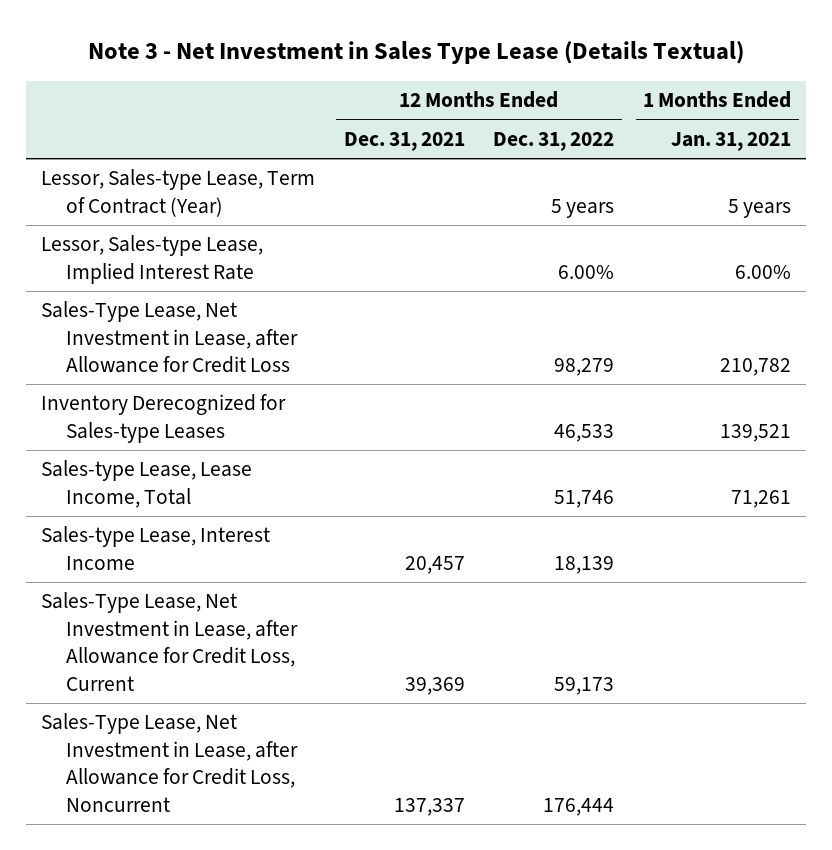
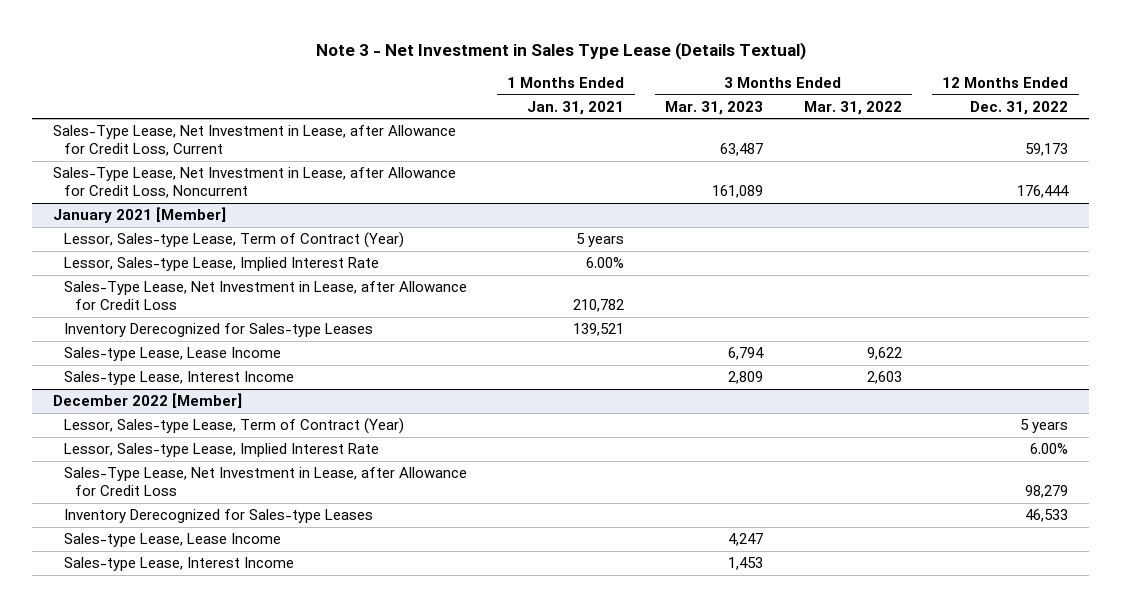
- | 12 Months Ended Dec. 31, 2021 | 12 Months Ended Dec. 31, 2022 | 1 Months Ended Jan. 31, 2021
+ | 1 Months Ended Jan. 31, 2021 | 3 Months Ended Mar. 31, 2023 | 3 Months Ended Mar. 31, 2022 | 12 Months Ended Dec. 31, 2022
- Lessor, Sales-type Lease, Term of Contract (Year) | | 5 years | 5 years
- Lessor, Sales-type Lease, Implied Interest Rate | | 6.00% | 6.00%
- Sales-Type Lease, Net Investment in Lease, after Allowance for Credit Loss | | 98,279 | 210,782
- Inventory Derecognized for Sales-type Leases | | 46,533 | 139,521
- Sales-type Lease, Lease Income, Total | | 51,746 | 71,261
- Sales-type Lease, Interest Income | 20,457 | 18,139 |
+ January 2021 [Member]
+ Lessor, Sales-type Lease, Term of Contract (Year) | 5 years | | |
+ Lessor, Sales-type Lease, Implied Interest Rate | 6.00% | | |
+ Sales-Type Lease, Net Investment in Lease, after Allowance for Credit Loss | 210,782 | | |
+ Inventory Derecognized for Sales-type Leases | 139,521 | | |
+ Sales-type Lease, Lease Income | | 6,794 | 9,622 |
+ Sales-type Lease, Interest Income | | 2,809 | 2,603 |
+ December 2022 [Member]
+ Lessor, Sales-type Lease, Term of Contract (Year) | | | | 5 years
+ Lessor, Sales-type Lease, Implied Interest Rate | | | | 6.00%
+ Sales-Type Lease, Net Investment in Lease, after Allowance for Credit Loss | | | | 98,279
+ Inventory Derecognized for Sales-type Leases | | | | 46,533
+ Sales-type Lease, Lease Income | | 4,247 | |
+ Sales-type Lease, Interest Income | | 1,453 | |

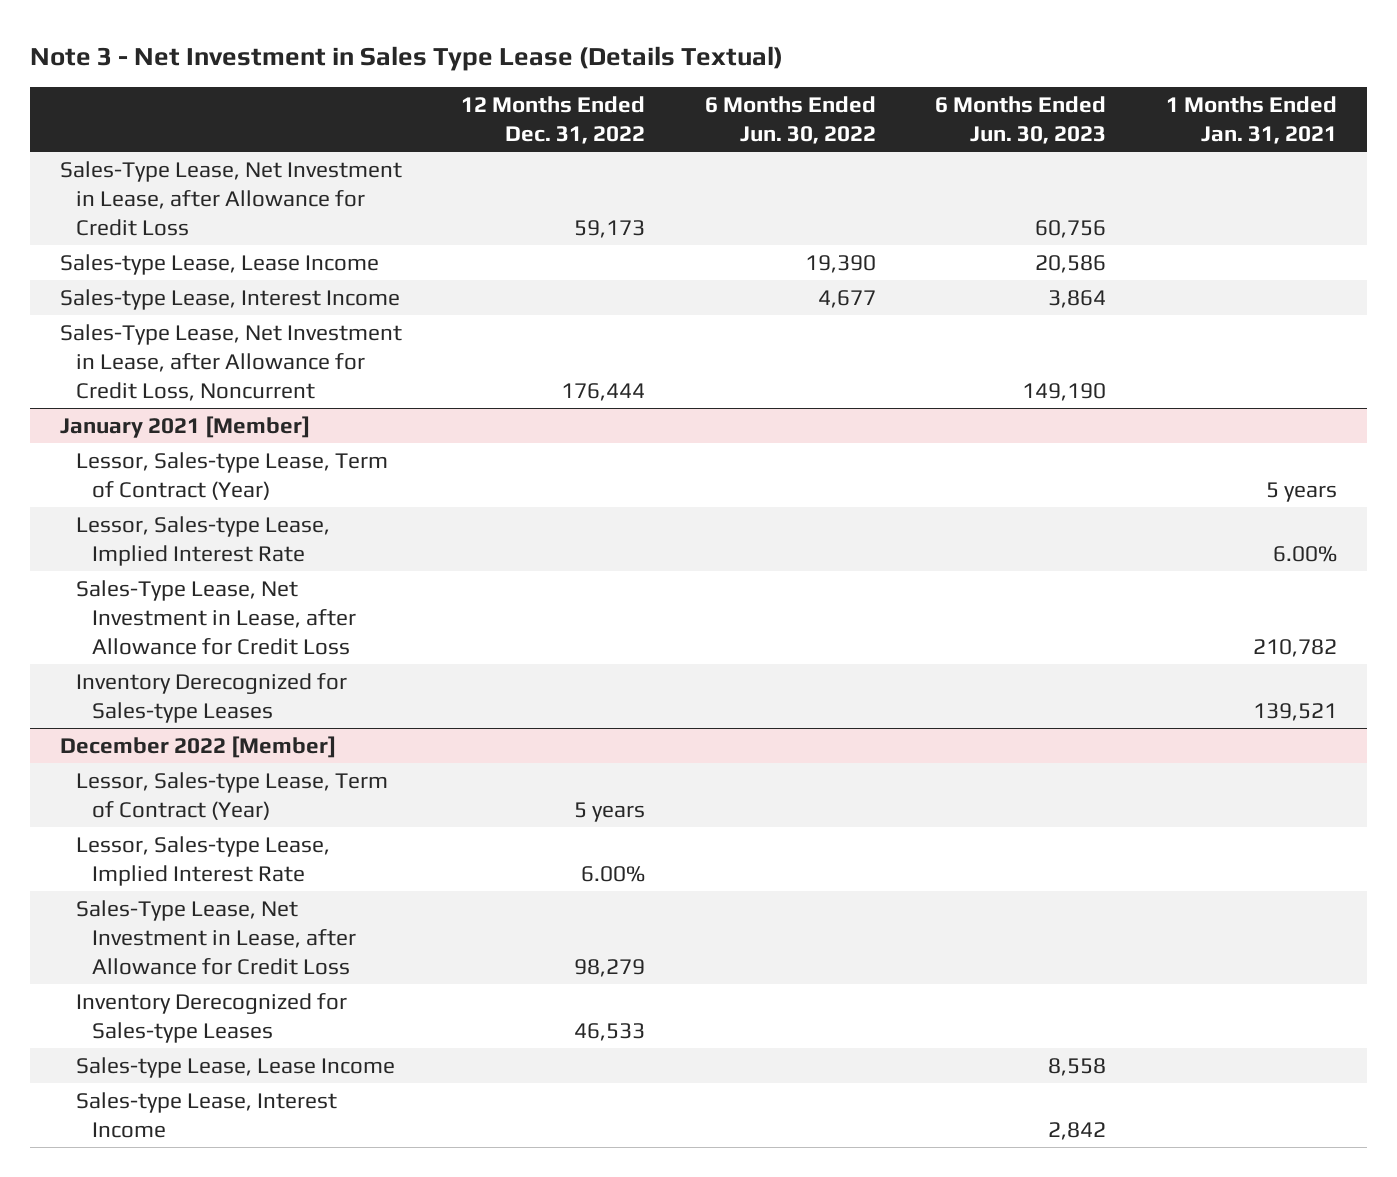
- | 1 Months Ended Jan. 31, 2021 | 3 Months Ended Mar. 31, 2023 | 3 Months Ended Mar. 31, 2022 | 12 Months Ended Dec. 31, 2022
+ | 12 Months Ended Dec. 31, 2022 | 6 Months Ended Jun. 30, 2022 | 6 Months Ended Jun. 30, 2023 | 1 Months Ended Jan. 31, 2021
- Sales-Type Lease, Net Investment in Lease, after Allowance for Credit Loss, Current | | 63,487 | | 59,173
+ Sales-Type Lease, Net Investment in Lease, after Allowance for Credit Loss | 59,173 | | 60,756 |
+ Sales-type Lease, Lease Income | | 19,390 | 20,586 |
+ Sales-type Lease, Interest Income | | 4,677 | 3,864 |
@ January 2021 [Member]
- Sales-type Lease, Lease Income | | 6,794 | 9,622 |
- Sales-type Lease, Interest Income | | 2,809 | 2,603 |

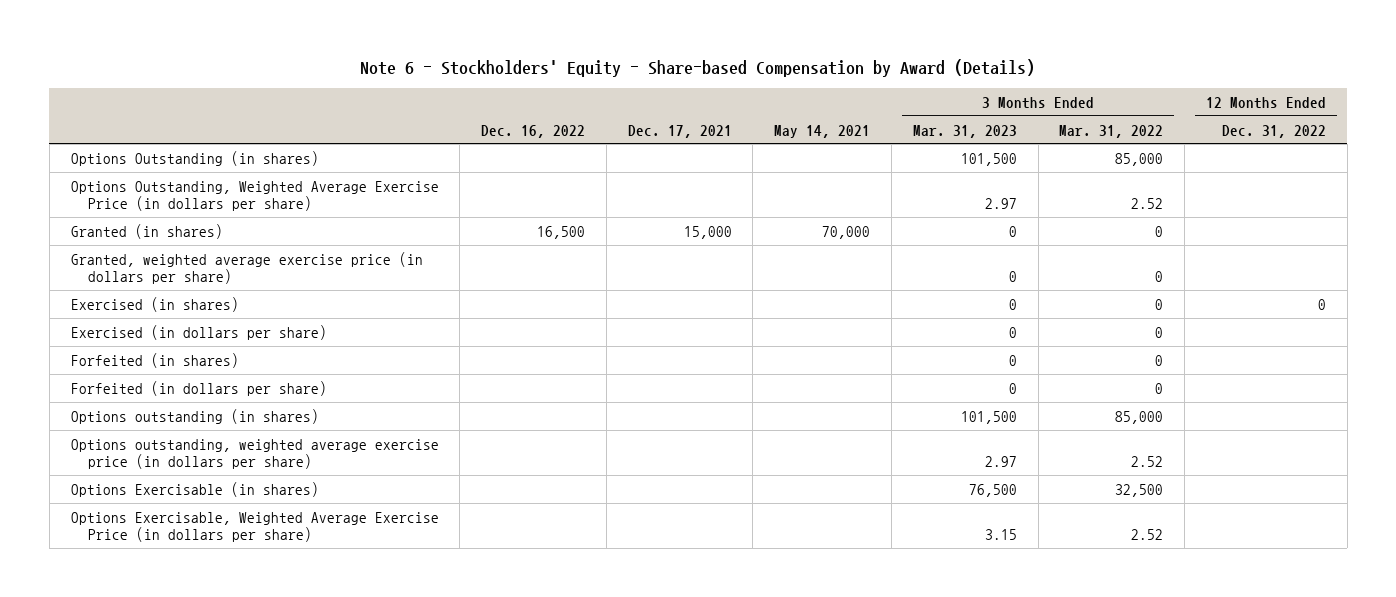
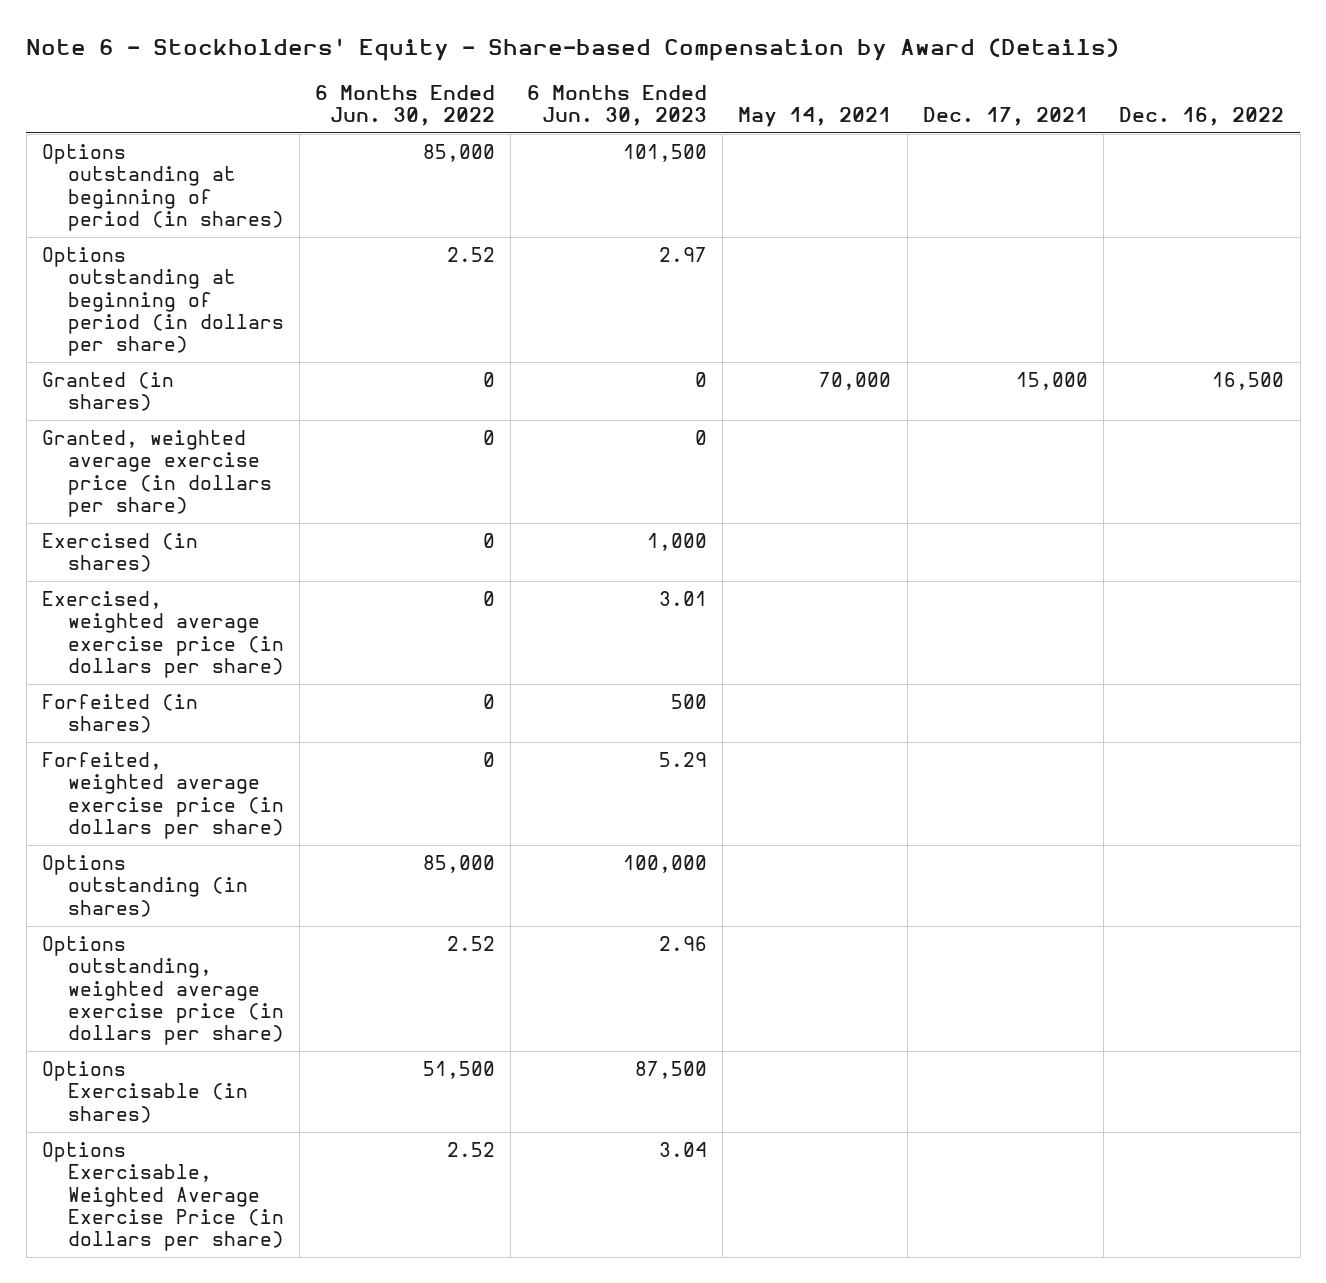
- | Dec. 16, 2022 | Dec. 17, 2021 | May 14, 2021 | 3 Months Ended Mar. 31, 2023 | 3 Months Ended Mar. 31, 2022 | 12 Months Ended Dec. 31, 2022
+ | 6 Months Ended Jun. 30, 2022 | 6 Months Ended Jun. 30, 2023 | May 14, 2021 | Dec. 17, 2021 | Dec. 16, 2022
- Options Outstanding (in shares) | | | | 101,500 | 85,000 |
- Options Outstanding, Weighted Average Exercise Price (in dollars per share) | | | | 2.97 | 2.52 |
+ Options outstanding at beginning of period (in shares) | 85,000 | 101,500 | | |
+ Options outstanding at beginning of period (in dollars per share) | 2.52 | 2.97 | | |
- Exercised (in dollars per share) | | | | 0 | 0 |
+ Exercised, weighted average exercise price (in dollars per share) | 0 | 3.01 | | |
- Forfeited (in dollars per share) | | | | 0 | 0 |
+ Forfeited, weighted average exercise price (in dollars per share) | 0 | 5.29 | | |

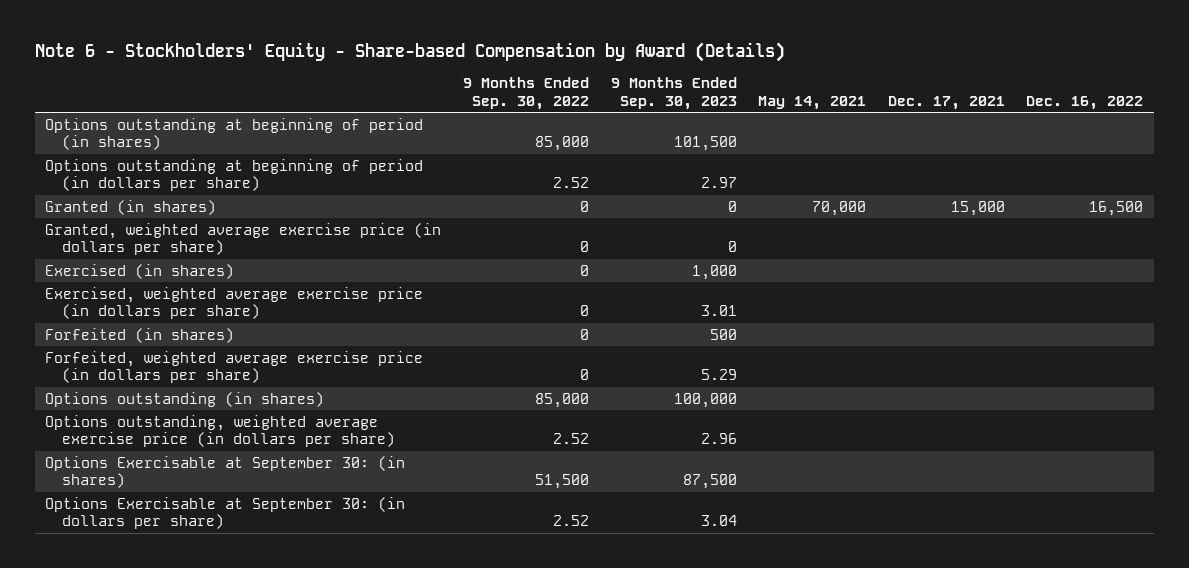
- | 6 Months Ended Jun. 30, 2022 | 6 Months Ended Jun. 30, 2023 | May 14, 2021 | Dec. 17, 2021 | Dec. 16, 2022
+ | 9 Months Ended Sep. 30, 2022 | 9 Months Ended Sep. 30, 2023 | May 14, 2021 | Dec. 17, 2021 | Dec. 16, 2022
- Options Exercisable (in shares) | 51,500 | 87,500 | | |
- Options Exercisable, Weighted Average Exercise Price (in dollars per share) | 2.52 | 3.04 | | |
+ Options Exercisable at September 30: (in shares) | 51,500 | 87,500 | | |
+ Options Exercisable at September 30: (in dollars per share) | 2.52 | 3.04 | | |

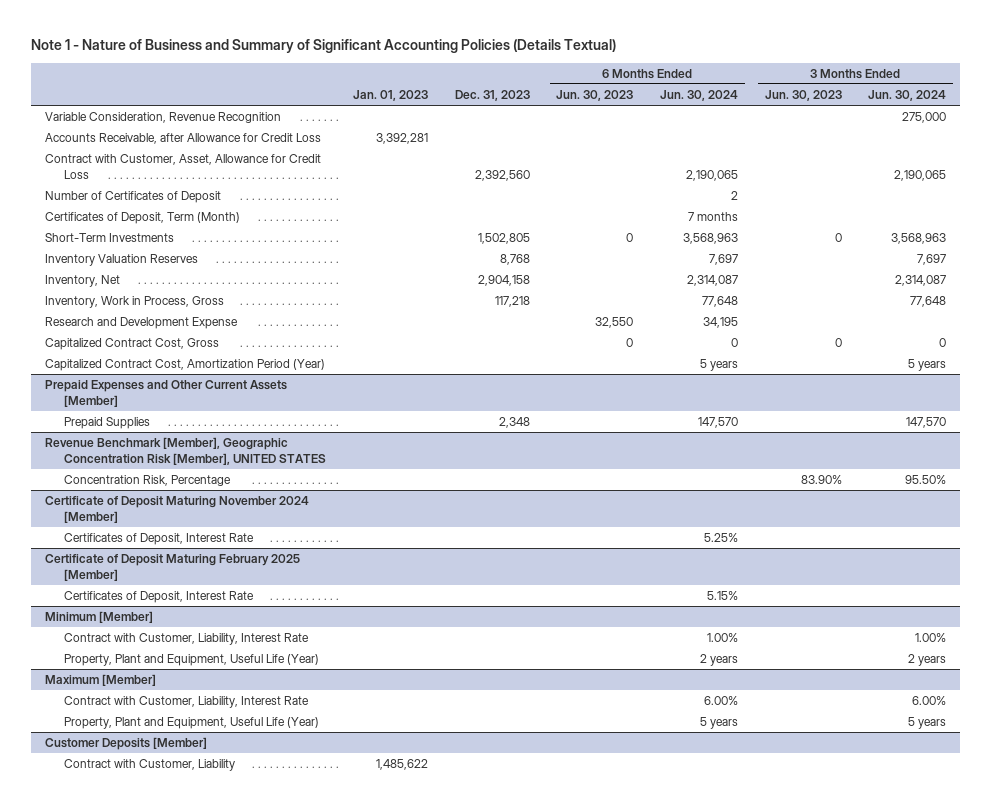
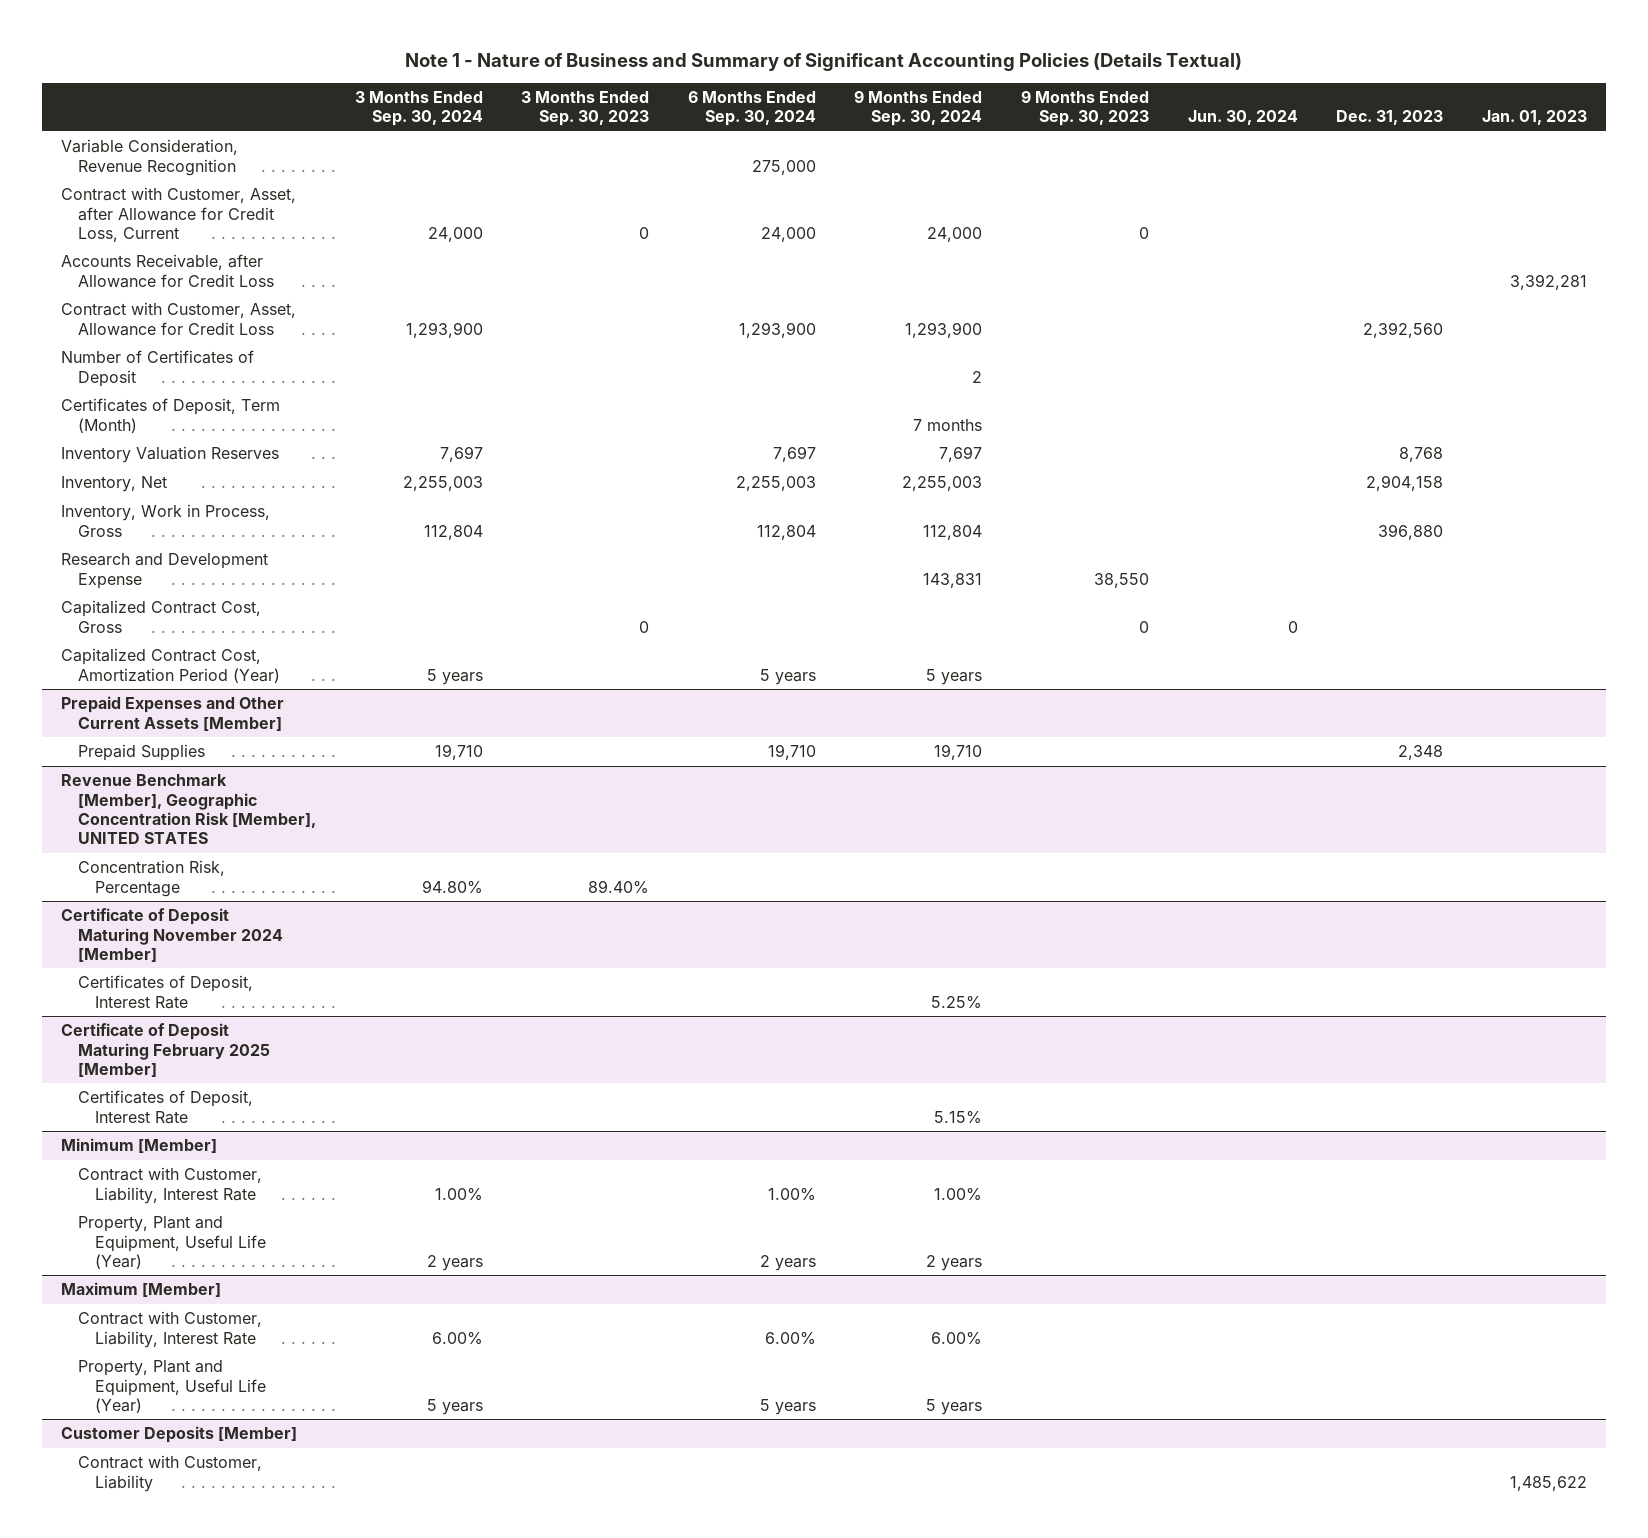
- | Jan. 01, 2023 | Dec. 31, 2023 | 6 Months Ended Jun. 30, 2023 | 6 Months Ended Jun. 30, 2024 | 3 Months Ended Jun. 30, 2023 | 3 Months Ended Jun. 30, 2024
+ | 3 Months Ended Sep. 30, 2024 | 3 Months Ended Sep. 30, 2023 | 6 Months Ended Sep. 30, 2024 | 9 Months Ended Sep. 30, 2024 | 9 Months Ended Sep. 30, 2023 | Jun. 30, 2024 | Dec. 31, 2023 | Jan. 01, 2023
+ Contract with Customer, Asset, after Allowance for Credit Loss, Current | 24,000 | 0 | 24,000 | 24,000 | 0 | | |
- Short-Term Investments | | 1,502,805 | 0 | 3,568,963 | 0 | 3,568,963
- Inventory, Work in Process, Gross | | 117,218 | | 77,648 | | 77,648
+ Inventory, Work in Process, Gross | 112,804 | | 112,804 | 112,804 | | | 396,880 |

